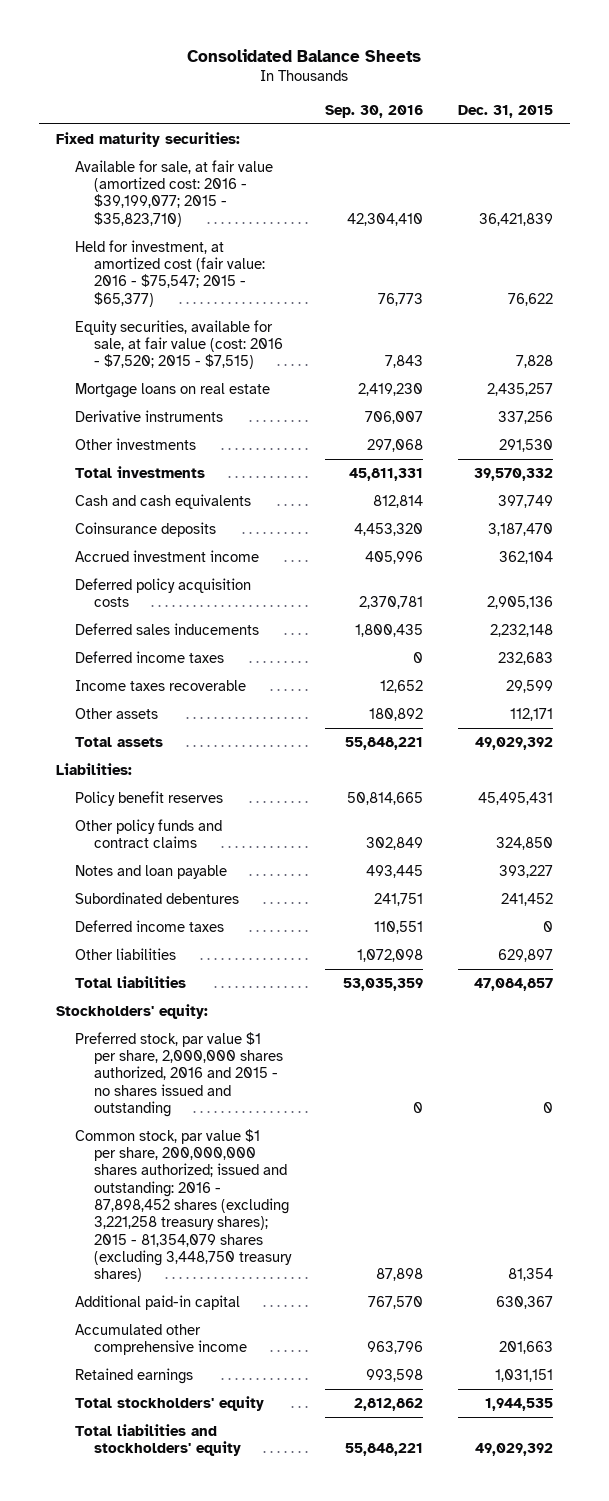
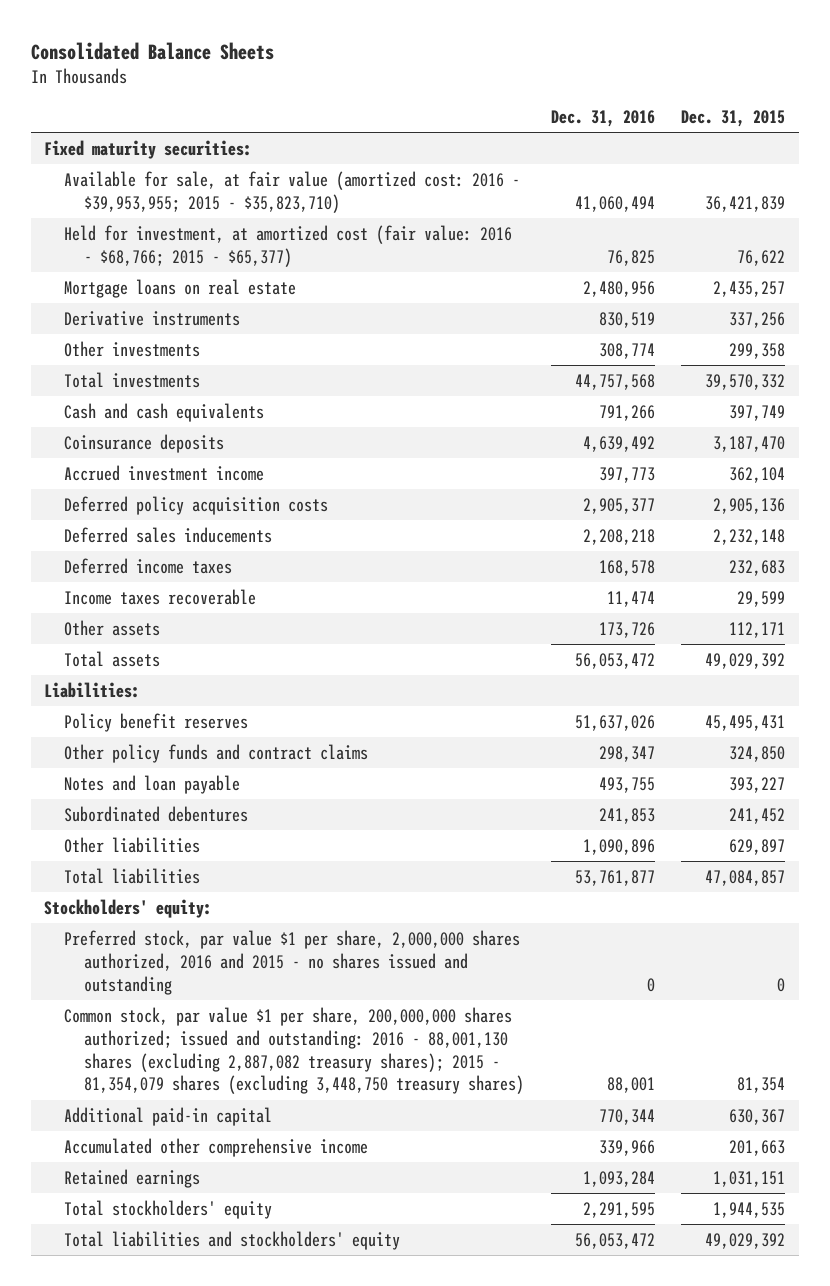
- | Sep. 30, 2016 | Dec. 31, 2015
+ | Dec. 31, 2016 | Dec. 31, 2015
- Available for sale, at fair value (amortized cost: 2016 - $39,199,077; 2015 - $35,823,710) | 42,304,410 | 36,421,839
- Held for investment, at amortized cost (fair value: 2016 - $75,547; 2015 - $65,377) | 76,773 | 76,622
- Equity securities, available for sale, at fair value (cost: 2016 - $7,520; 2015 - $7,515) | 7,843 | 7,828
+ Available for sale, at fair value (amortized cost: 2016 - $39,953,955; 2015 - $35,823,710) | 41,060,494 | 36,421,839
+ Held for investment, at amortized cost (fair value: 2016 - $68,766; 2015 - $65,377) | 76,825 | 76,622
- Other investments | 297,068 | 291,530
+ Other investments | 308,774 | 299,358
- Deferred income taxes | 110,551 | 0
- Common stock, par value $1 per share, 200,000,000 shares authorized; issued and outstanding: 2016 - 87,898,452 shares (excluding 3,221,258 treasury shares); 2015 - 81,354,079 shares (excluding 3,448,750 treasury shares) | 87,898 | 81,354
+ Common stock, par value $1 per share, 200,000,000 shares authorized; issued and outstanding: 2016 - 88,001,130 shares (excluding 2,887,082 treasury shares); 2015 - 81,354,079 shares (excluding 3,448,750 treasury shares) | 88,001 | 81,354

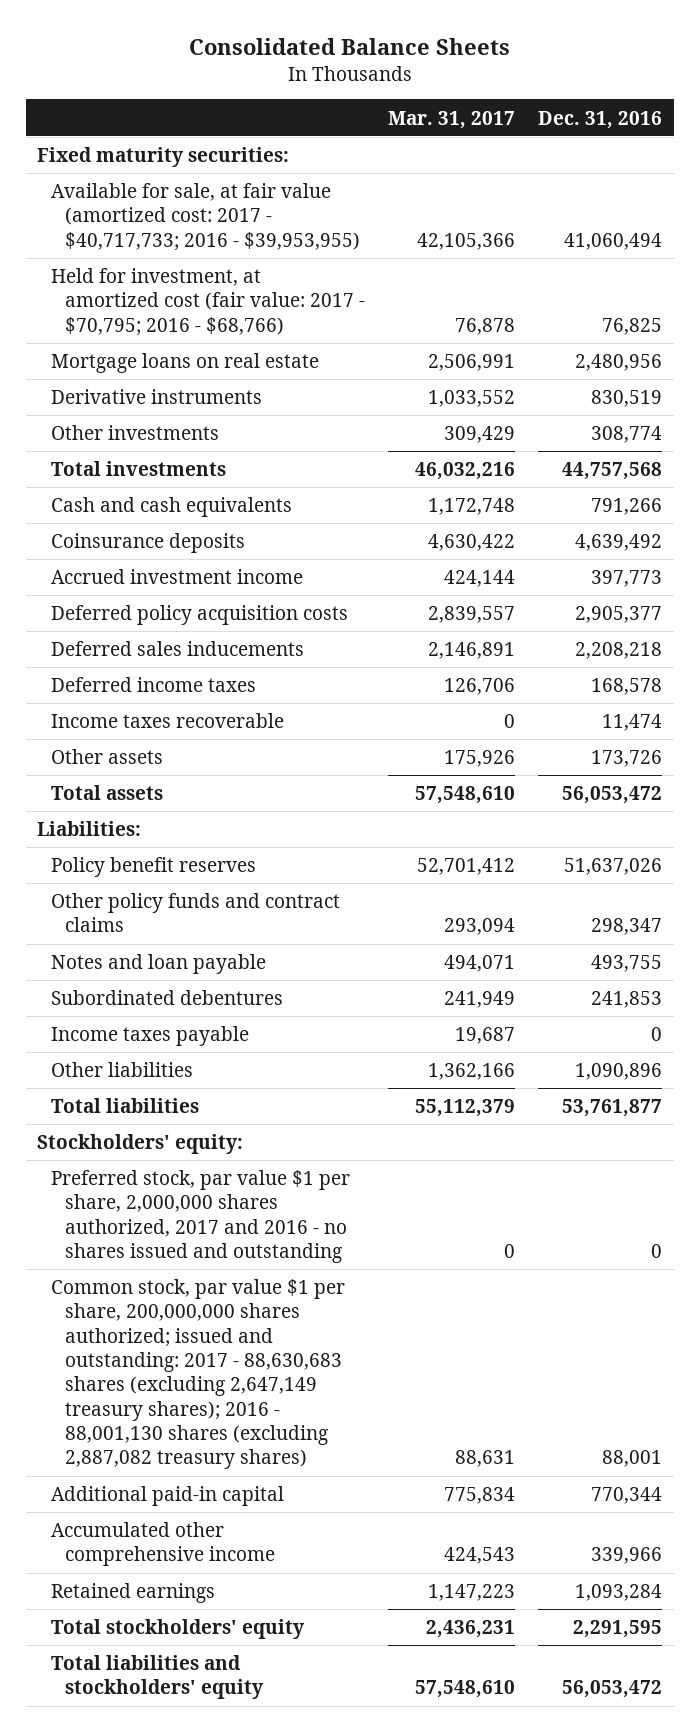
- | Dec. 31, 2016 | Dec. 31, 2015
+ | Mar. 31, 2017 | Dec. 31, 2016
- Available for sale, at fair value (amortized cost: 2016 - $39,953,955; 2015 - $35,823,710) | 41,060,494 | 36,421,839
- Held for investment, at amortized cost (fair value: 2016 - $68,766; 2015 - $65,377) | 76,825 | 76,622
+ Available for sale, at fair value (amortized cost: 2017 - $40,717,733; 2016 - $39,953,955) | 42,105,366 | 41,060,494
+ Held for investment, at amortized cost (fair value: 2017 - $70,795; 2016 - $68,766) | 76,878 | 76,825
+ Income taxes payable | 19,687 | 0
- Preferred stock, par value $1 per share, 2,000,000 shares authorized, 2016 and 2015 - no shares issued and outstanding | 0 | 0
- Common stock, par value $1 per share, 200,000,000 shares authorized; issued and outstanding: 2016 - 88,001,130 shares (excluding 2,887,082 treasury shares); 2015 - 81,354,079 shares (excluding 3,448,750 treasury shares) | 88,001 | 81,354
+ Preferred stock, par value $1 per share, 2,000,000 shares authorized, 2017 and 2016 - no shares issued and outstanding | 0 | 0
+ Common stock, par value $1 per share, 200,000,000 shares authorized; issued and outstanding: 2017 - 88,630,683 shares (excluding 2,647,149 treasury shares); 2016 - 88,001,130 shares (excluding 2,887,082 treasury shares) | 88,631 | 88,001

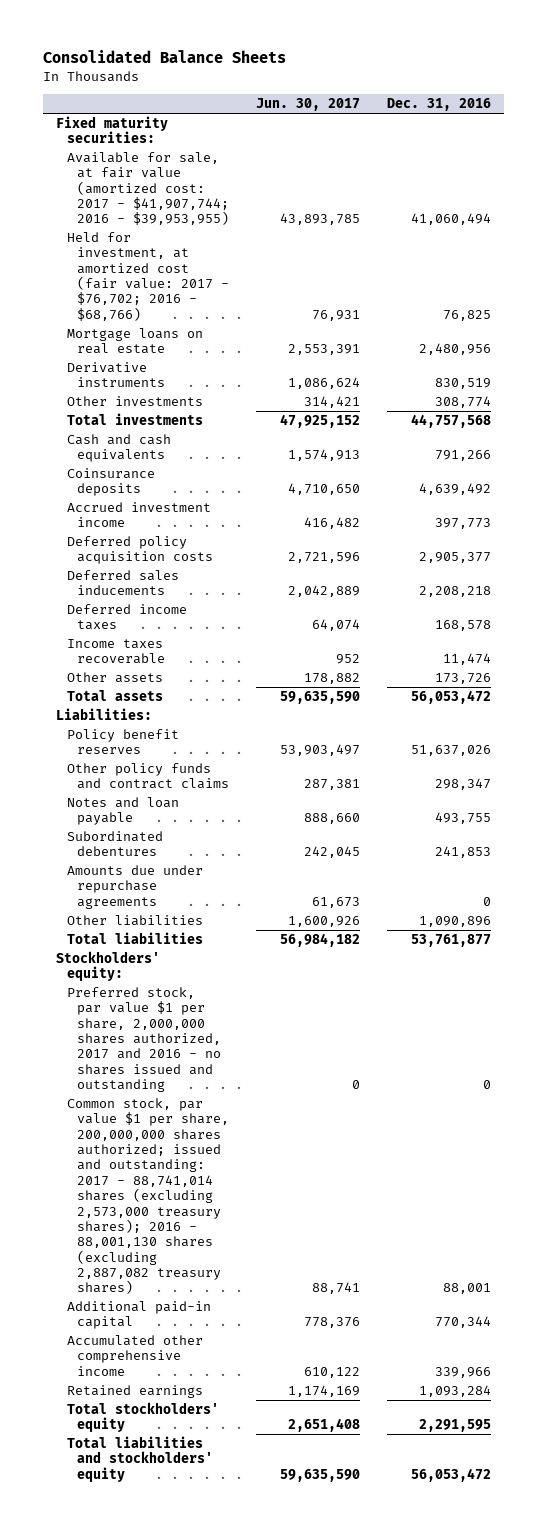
- | Mar. 31, 2017 | Dec. 31, 2016
+ | Jun. 30, 2017 | Dec. 31, 2016
- Available for sale, at fair value (amortized cost: 2017 - $40,717,733; 2016 - $39,953,955) | 42,105,366 | 41,060,494
- Held for investment, at amortized cost (fair value: 2017 - $70,795; 2016 - $68,766) | 76,878 | 76,825
+ Available for sale, at fair value (amortized cost: 2017 - $41,907,744; 2016 - $39,953,955) | 43,893,785 | 41,060,494
+ Held for investment, at amortized cost (fair value: 2017 - $76,702; 2016 - $68,766) | 76,931 | 76,825
- Income taxes payable | 19,687 | 0
+ Amounts due under repurchase agreements | 61,673 | 0
- Common stock, par value $1 per share, 200,000,000 shares authorized; issued and outstanding: 2017 - 88,630,683 shares (excluding 2,647,149 treasury shares); 2016 - 88,001,130 shares (excluding 2,887,082 treasury shares) | 88,631 | 88,001
+ Common stock, par value $1 per share, 200,000,000 shares authorized; issued and outstanding: 2017 - 88,741,014 shares (excluding 2,573,000 treasury shares); 2016 - 88,001,130 shares (excluding 2,887,082 treasury shares) | 88,741 | 88,001

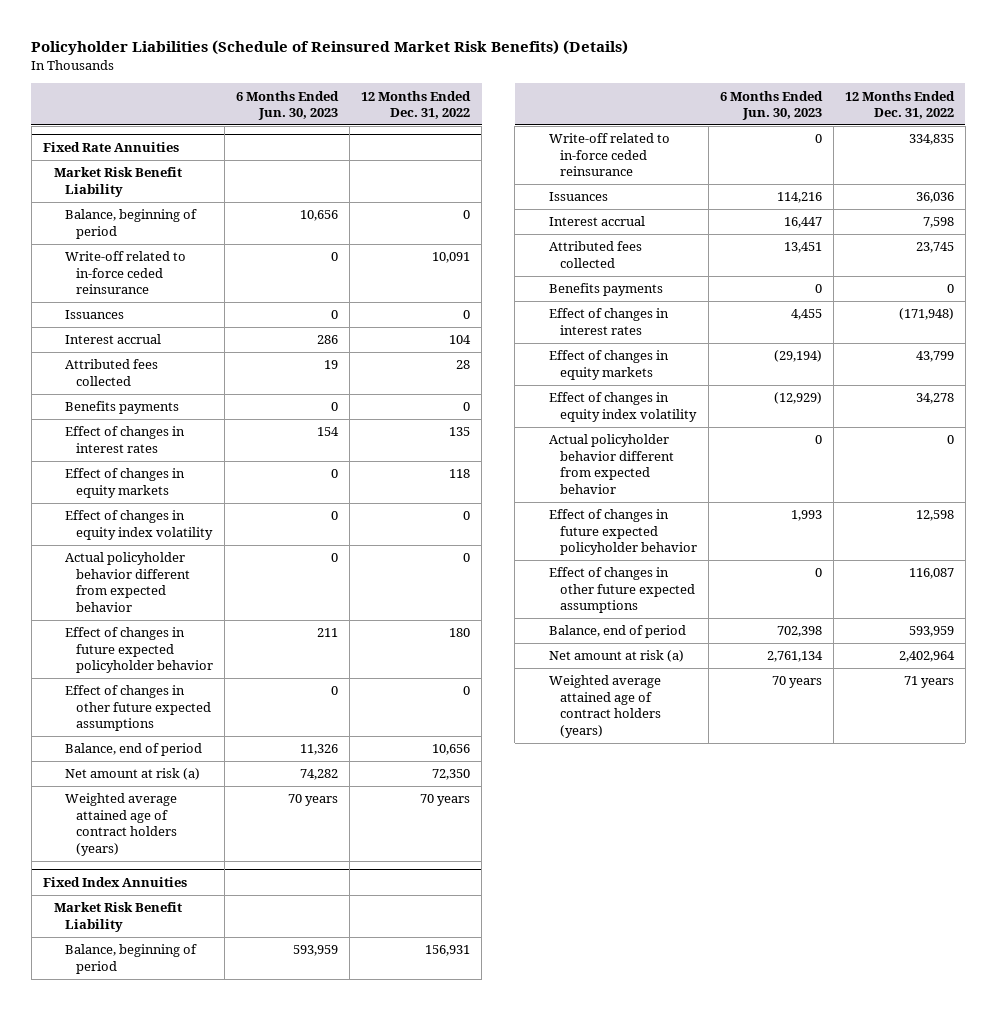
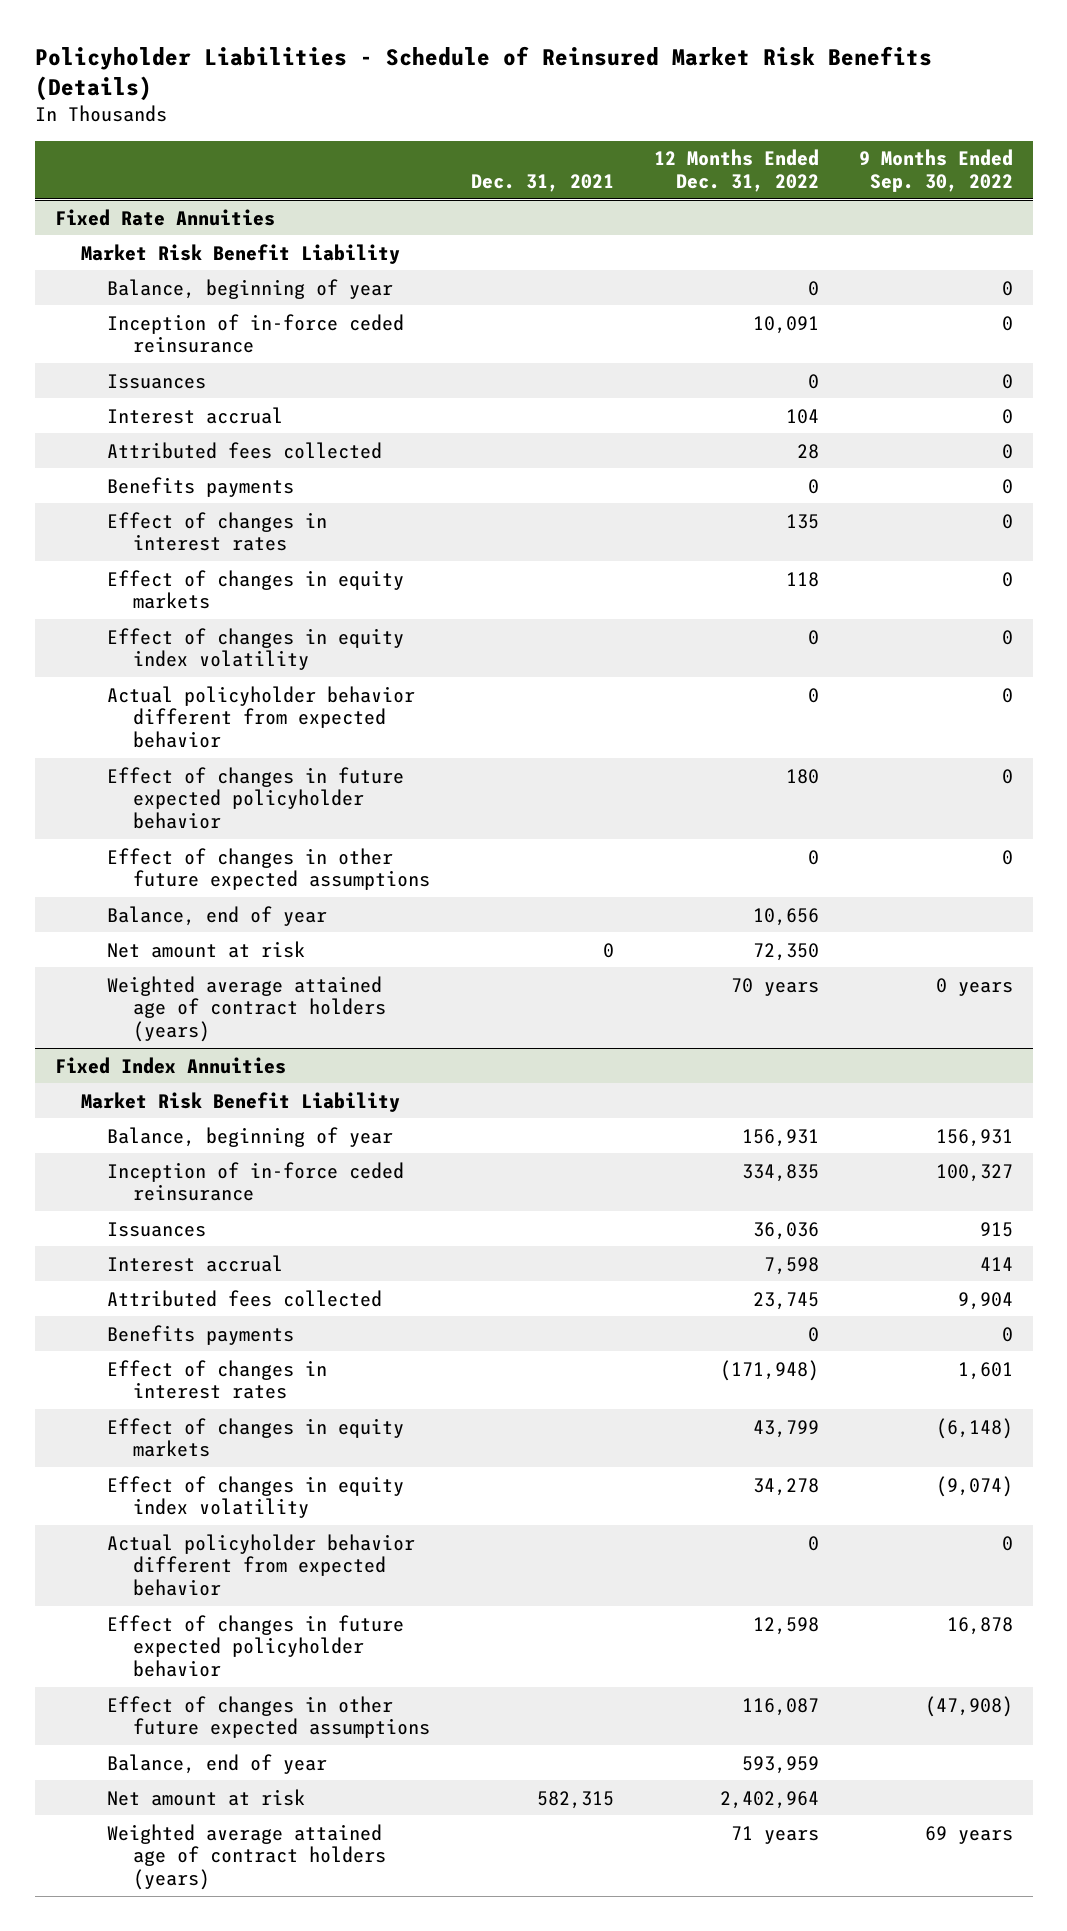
- Policyholder Liabilities (Schedule of Reinsured Market Risk Benefits) (Details)
+ Policyholder Liabilities - Schedule of Reinsured Market Risk Benefits (Details)
- | 6 Months Ended Jun. 30, 2023 | 12 Months Ended Dec. 31, 2022
+ | Dec. 31, 2021 | 12 Months Ended Dec. 31, 2022 | 9 Months Ended Sep. 30, 2022
@ Fixed Rate Annuities
- Balance, beginning of period | 10,656 | 0
- Write-off related to in-force ceded reinsurance | 0 | 10,091
+ Balance, beginning of year | | 0 | 0
+ Inception of in-force ceded reinsurance | | 10,091 | 0
- Balance, end of period | 11,326 | 10,656
- Net amount at risk (a) | 74,282 | 72,350
+ Balance, end of year | | 10,656 |
+ Net amount at risk | 0 | 72,350 |
@ Fixed Index Annuities
- Balance, beginning of period | 593,959 | 156,931
- Write-off related to in-force ceded reinsurance | 0 | 334,835
+ Balance, beginning of year | | 156,931 | 156,931
+ Inception of in-force ceded reinsurance | | 334,835 | 100,327
- Balance, end of period | 702,398 | 593,959
- Net amount at risk (a) | 2,761,134 | 2,402,964
+ Balance, end of year | | 593,959 |
+ Net amount at risk | 582,315 | 2,402,964 |

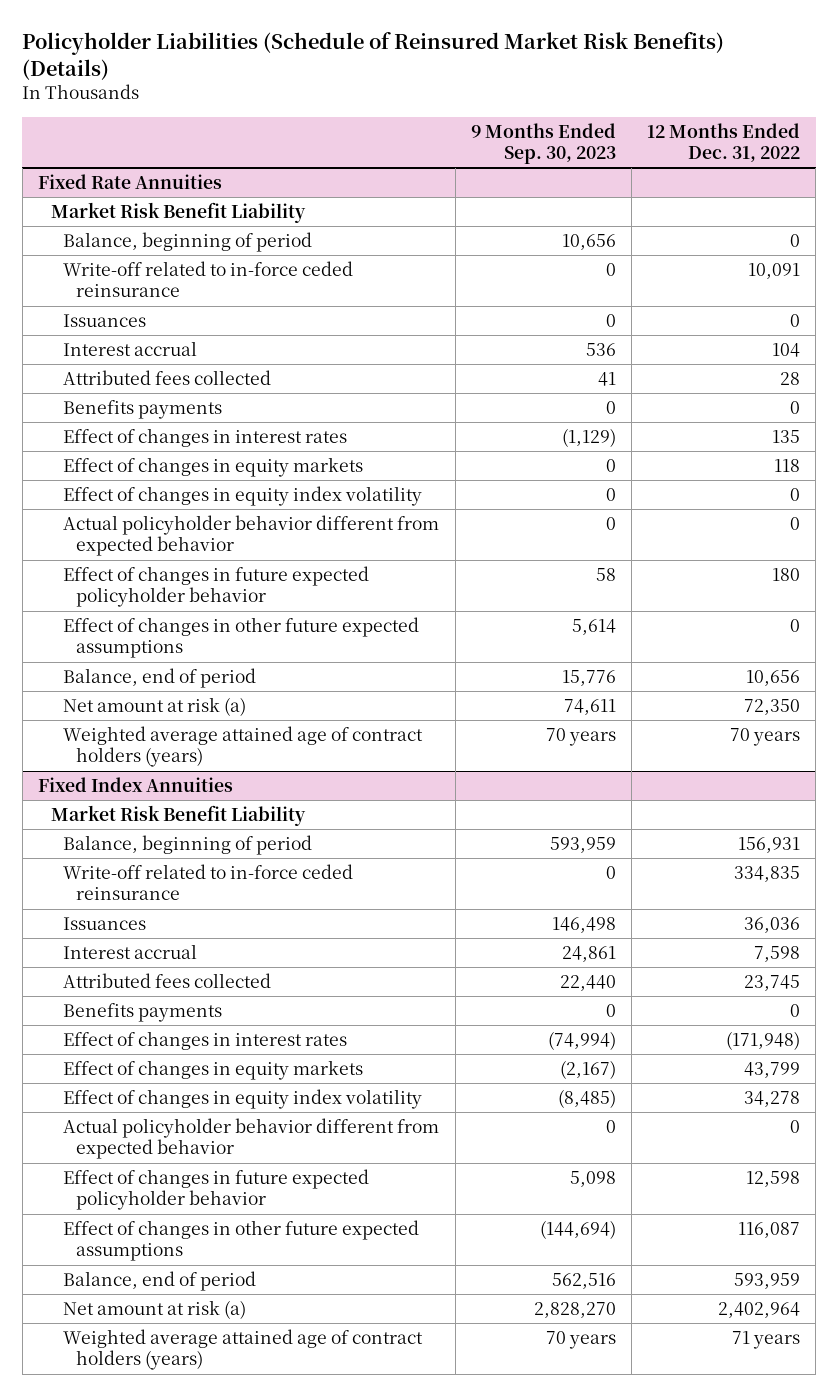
- Policyholder Liabilities - Schedule of Reinsured Market Risk Benefits (Details)
+ Policyholder Liabilities (Schedule of Reinsured Market Risk Benefits) (Details)
- | Dec. 31, 2021 | 12 Months Ended Dec. 31, 2022 | 9 Months Ended Sep. 30, 2022
+ | 9 Months Ended Sep. 30, 2023 | 12 Months Ended Dec. 31, 2022
@ Fixed Rate Annuities
- Balance, beginning of year | | 0 | 0
- Inception of in-force ceded reinsurance | | 10,091 | 0
+ Balance, beginning of period | 10,656 | 0
+ Write-off related to in-force ceded reinsurance | 0 | 10,091
- Balance, end of year | | 10,656 |
- Net amount at risk | 0 | 72,350 |
+ Balance, end of period | 15,776 | 10,656
+ Net amount at risk (a) | 74,611 | 72,350
@ Fixed Index Annuities
- Balance, beginning of year | | 156,931 | 156,931
- Inception of in-force ceded reinsurance | | 334,835 | 100,327
+ Balance, beginning of period | 593,959 | 156,931
+ Write-off related to in-force ceded reinsurance | 0 | 334,835
- Balance, end of year | | 593,959 |
- Net amount at risk | 582,315 | 2,402,964 |
+ Balance, end of period | 562,516 | 593,959
+ Net amount at risk (a) | 2,828,270 | 2,402,964

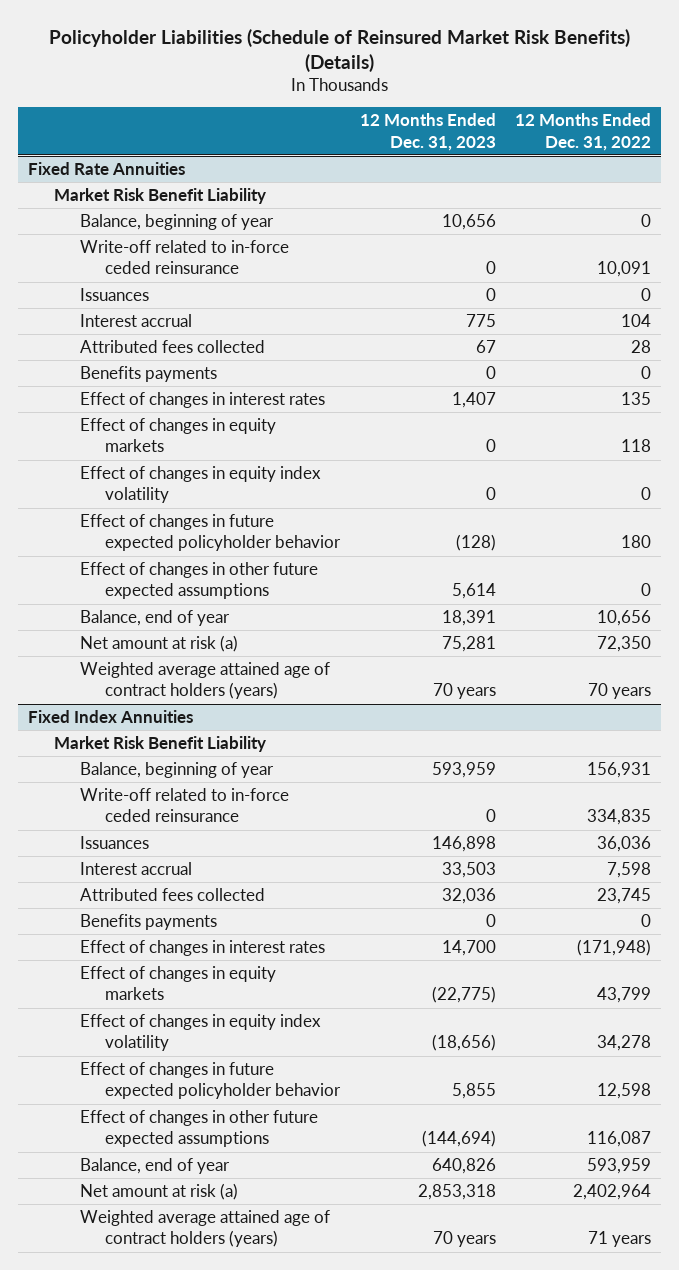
- | 9 Months Ended Sep. 30, 2023 | 12 Months Ended Dec. 31, 2022
+ | 12 Months Ended Dec. 31, 2023 | 12 Months Ended Dec. 31, 2022
@ Fixed Rate Annuities
- Balance, beginning of period | 10,656 | 0
+ Balance, beginning of year | 10,656 | 0
- Actual policyholder behavior different from expected behavior | 0 | 0
- Balance, end of period | 15,776 | 10,656
+ Balance, end of year | 18,391 | 10,656
@ Fixed Index Annuities
- Balance, beginning of period | 593,959 | 156,931
+ Balance, beginning of year | 593,959 | 156,931
- Actual policyholder behavior different from expected behavior | 0 | 0
- Balance, end of period | 562,516 | 593,959
+ Balance, end of year | 640,826 | 593,959

